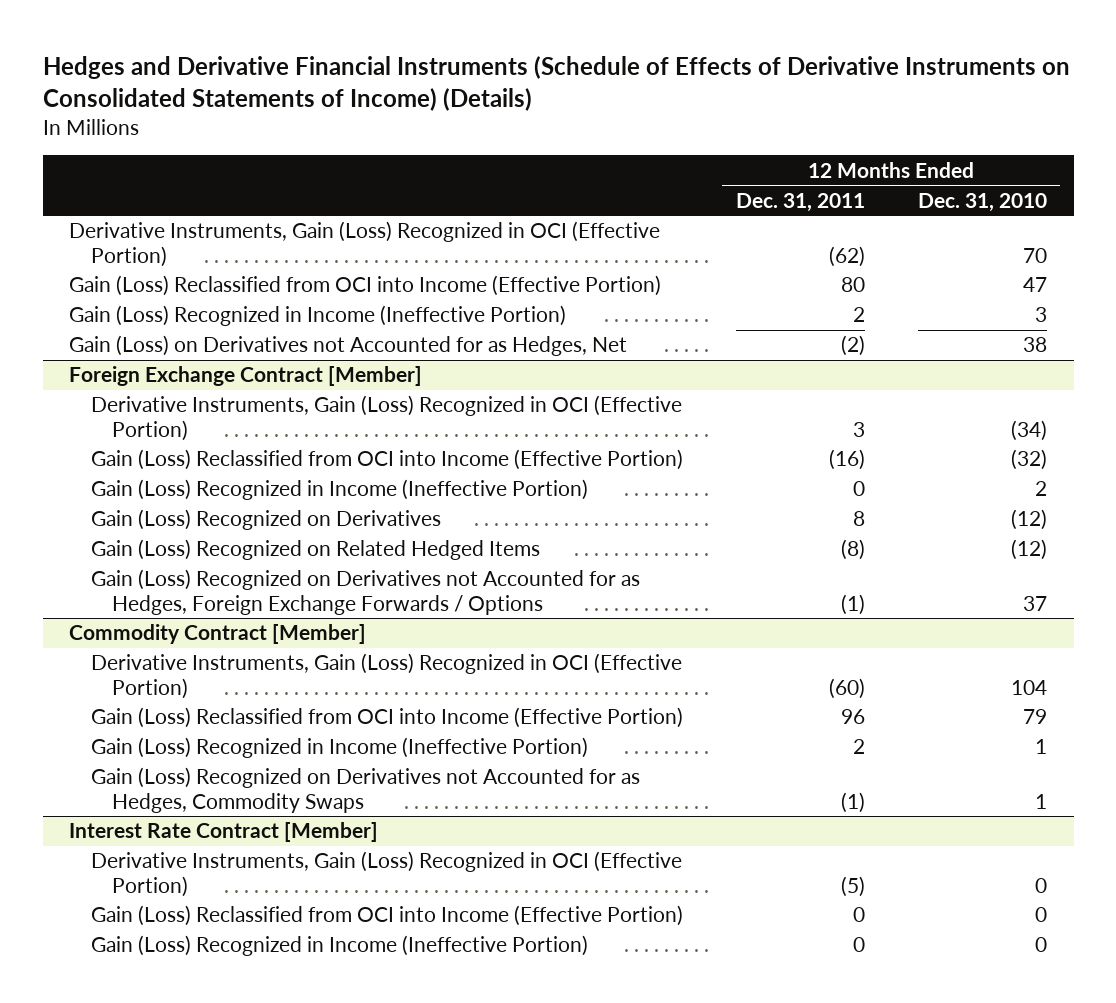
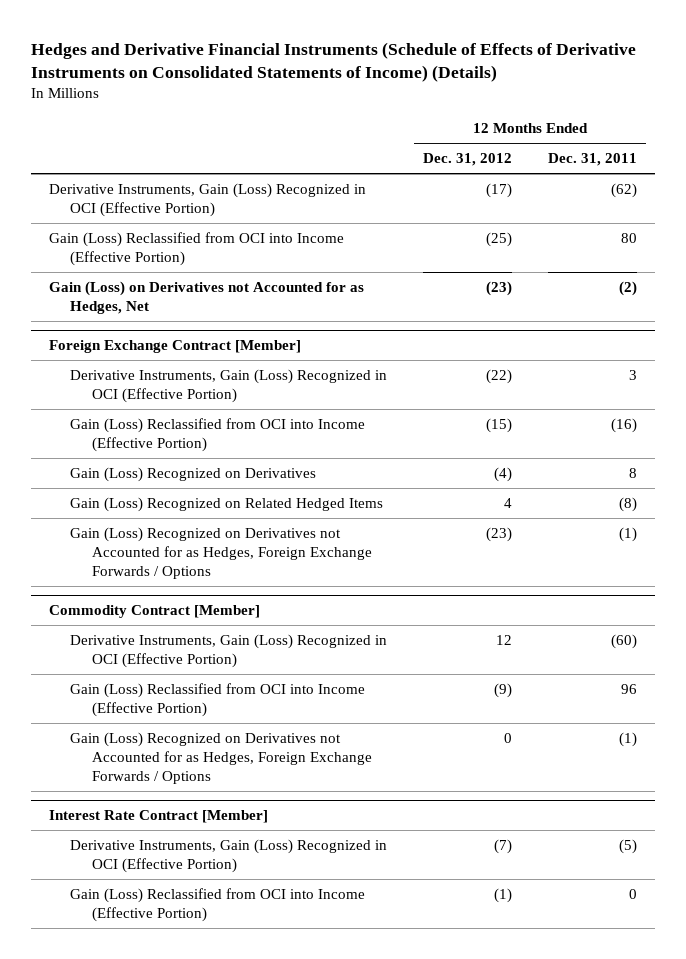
- | 12 Months Ended Dec. 31, 2011 | 12 Months Ended Dec. 31, 2010
+ | 12 Months Ended Dec. 31, 2012 | 12 Months Ended Dec. 31, 2011
- Gain (Loss) Recognized in Income (Ineffective Portion) | 2 | 3
@ Foreign Exchange Contract [Member]
- Gain (Loss) Recognized in Income (Ineffective Portion) | 0 | 2
@ Commodity Contract [Member]
- Gain (Loss) Recognized in Income (Ineffective Portion) | 2 | 1
- Gain (Loss) Recognized on Derivatives not Accounted for as Hedges, Commodity Swaps | (1) | 1
+ Gain (Loss) Recognized on Derivatives not Accounted for as Hedges, Foreign Exchange Forwards / Options | 0 | (1)
@ Interest Rate Contract [Member]
- Gain (Loss) Recognized in Income (Ineffective Portion) | 0 | 0

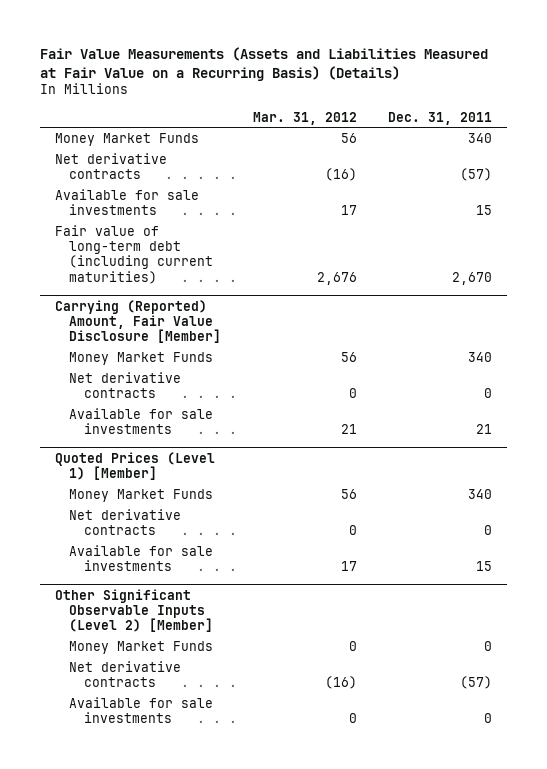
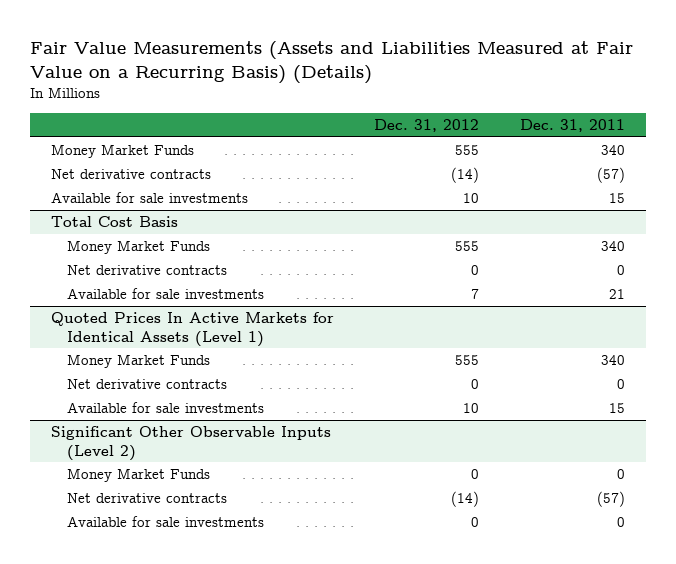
- | Mar. 31, 2012 | Dec. 31, 2011
+ | Dec. 31, 2012 | Dec. 31, 2011
- Fair value of long-term debt (including current maturities) | 2,676 | 2,670
- Carrying (Reported) Amount, Fair Value Disclosure [Member]
+ Total Cost Basis
- Quoted Prices (Level 1) [Member]
+ Quoted Prices In Active Markets for Identical Assets (Level 1)
- Other Significant Observable Inputs (Level 2) [Member]
+ Significant Other Observable Inputs (Level 2)

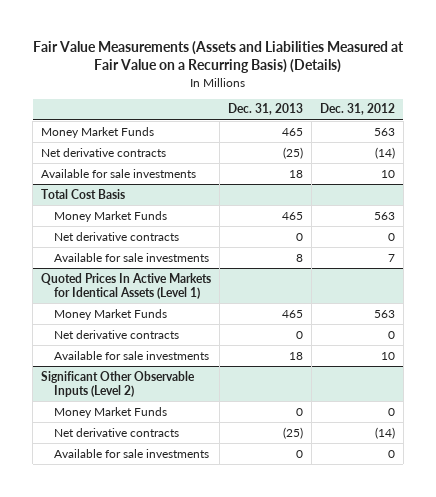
- | Dec. 31, 2012 | Dec. 31, 2011
+ | Dec. 31, 2013 | Dec. 31, 2012
- Money Market Funds | 555 | 340
+ Money Market Funds | 465 | 563
@ Total Cost Basis
- Money Market Funds | 555 | 340
+ Money Market Funds | 465 | 563
@ Quoted Prices In Active Markets for Identical Assets (Level 1)
- Money Market Funds | 555 | 340
+ Money Market Funds | 465 | 563

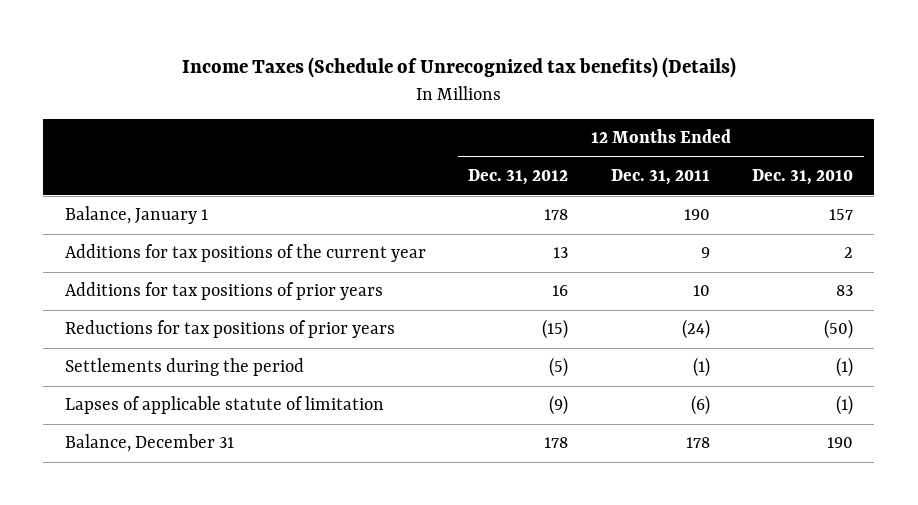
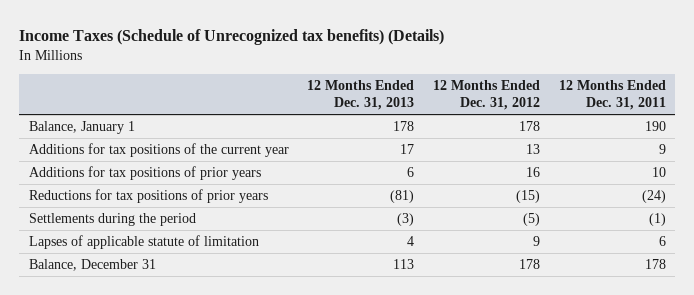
- | 12 Months Ended Dec. 31, 2012 | 12 Months Ended Dec. 31, 2011 | 12 Months Ended Dec. 31, 2010
+ | 12 Months Ended Dec. 31, 2013 | 12 Months Ended Dec. 31, 2012 | 12 Months Ended Dec. 31, 2011
- Lapses of applicable statute of limitation | (9) | (6) | (1)
+ Lapses of applicable statute of limitation | 4 | 9 | 6

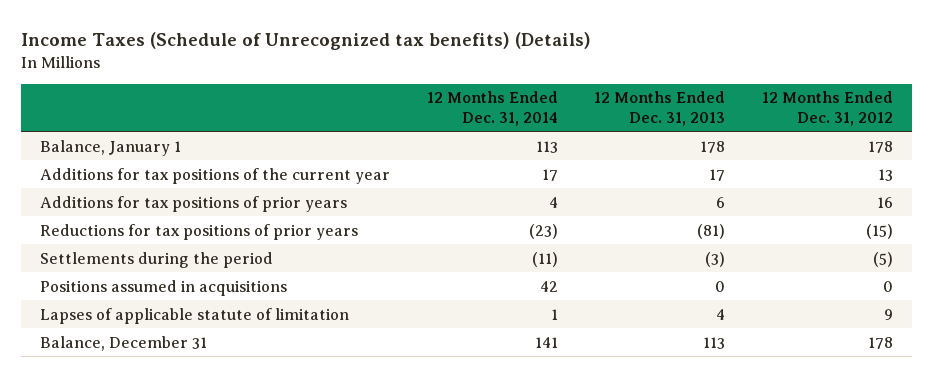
- | 12 Months Ended Dec. 31, 2013 | 12 Months Ended Dec. 31, 2012 | 12 Months Ended Dec. 31, 2011
+ | 12 Months Ended Dec. 31, 2014 | 12 Months Ended Dec. 31, 2013 | 12 Months Ended Dec. 31, 2012
+ Positions assumed in acquisitions | 42 | 0 | 0

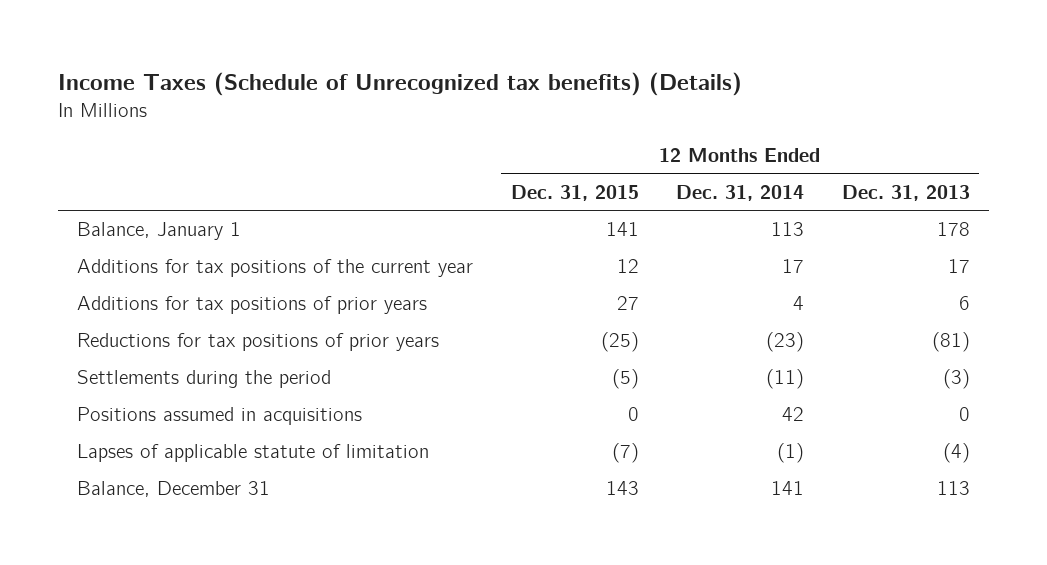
- | 12 Months Ended Dec. 31, 2014 | 12 Months Ended Dec. 31, 2013 | 12 Months Ended Dec. 31, 2012
+ | 12 Months Ended Dec. 31, 2015 | 12 Months Ended Dec. 31, 2014 | 12 Months Ended Dec. 31, 2013
- Lapses of applicable statute of limitation | 1 | 4 | 9
+ Lapses of applicable statute of limitation | (7) | (1) | (4)

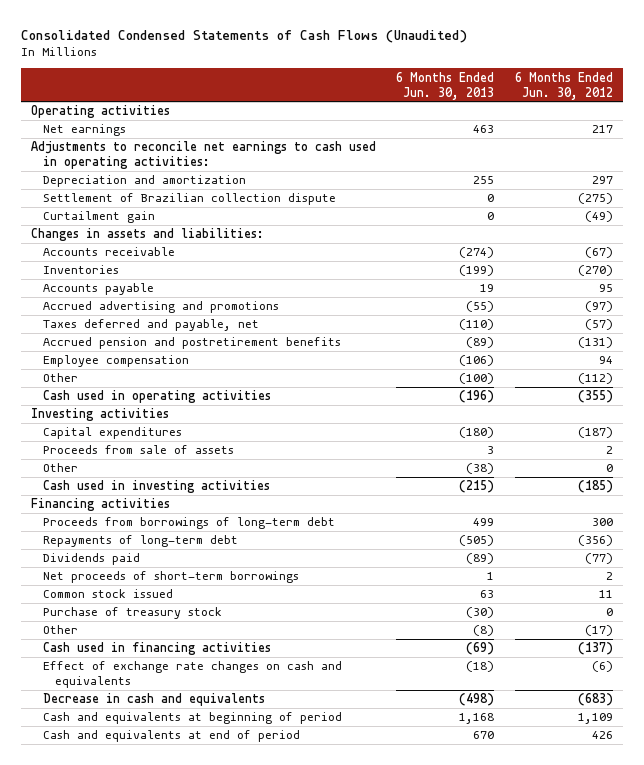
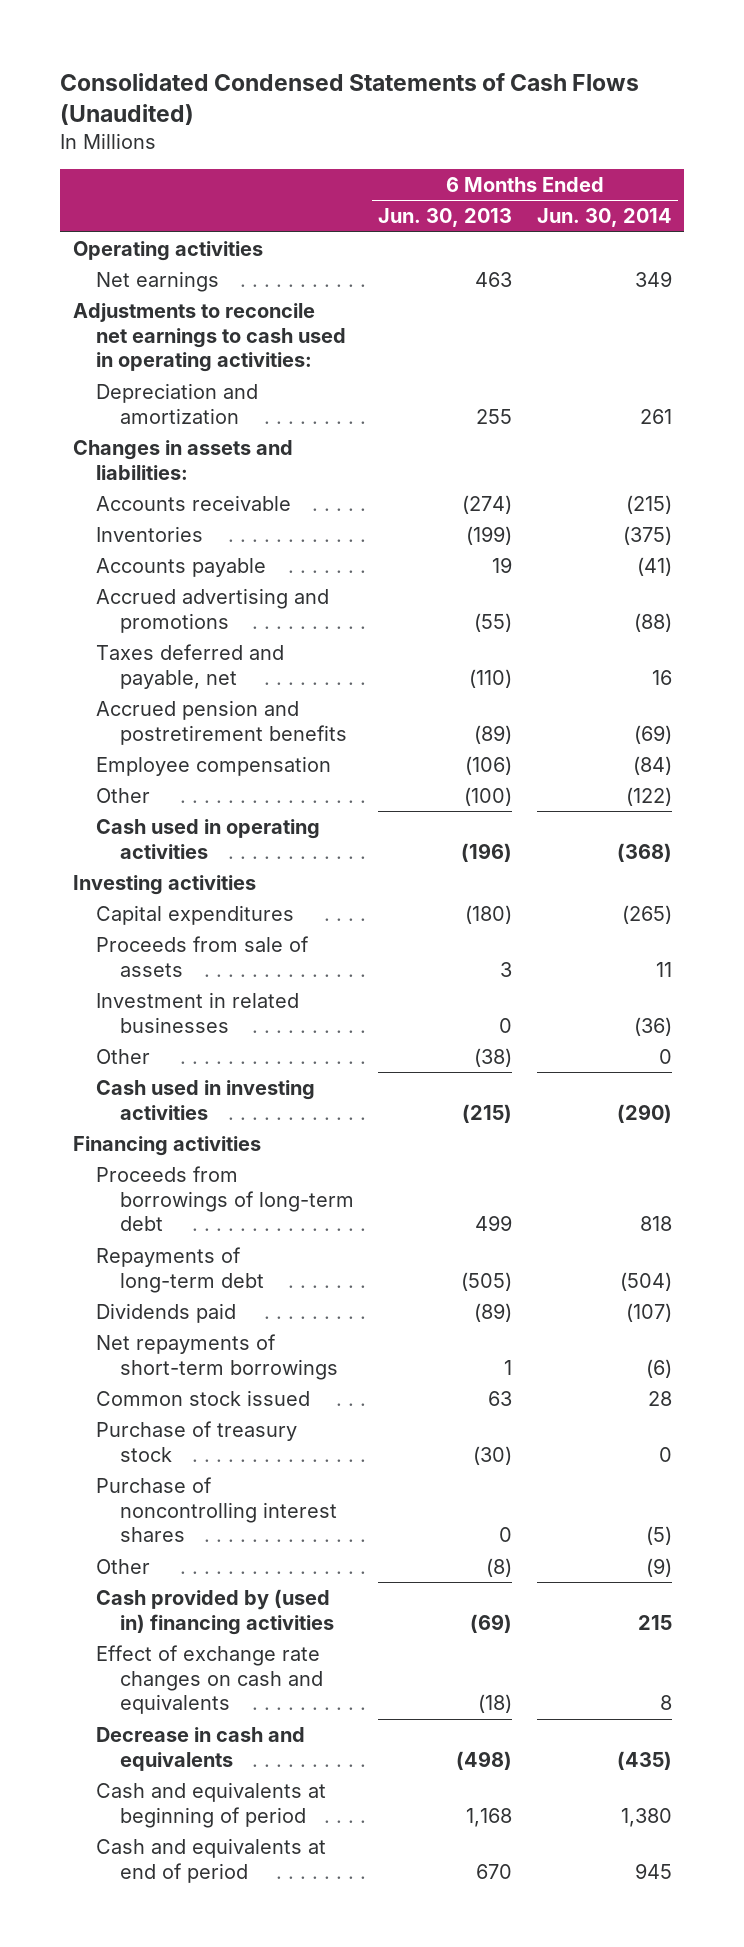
- | 6 Months Ended Jun. 30, 2013 | 6 Months Ended Jun. 30, 2012
+ | 6 Months Ended Jun. 30, 2013 | 6 Months Ended Jun. 30, 2014
- Settlement of Brazilian collection dispute | 0 | (275)
- Curtailment gain | 0 | (49)
+ Investment in related businesses | 0 | (36)
- Net proceeds of short-term borrowings | 1 | 2
+ Net repayments of short-term borrowings | 1 | (6)
+ Purchase of noncontrolling interest shares | 0 | (5)
- Cash used in financing activities | (69) | (137)
+ Cash provided by (used in) financing activities | (69) | 215

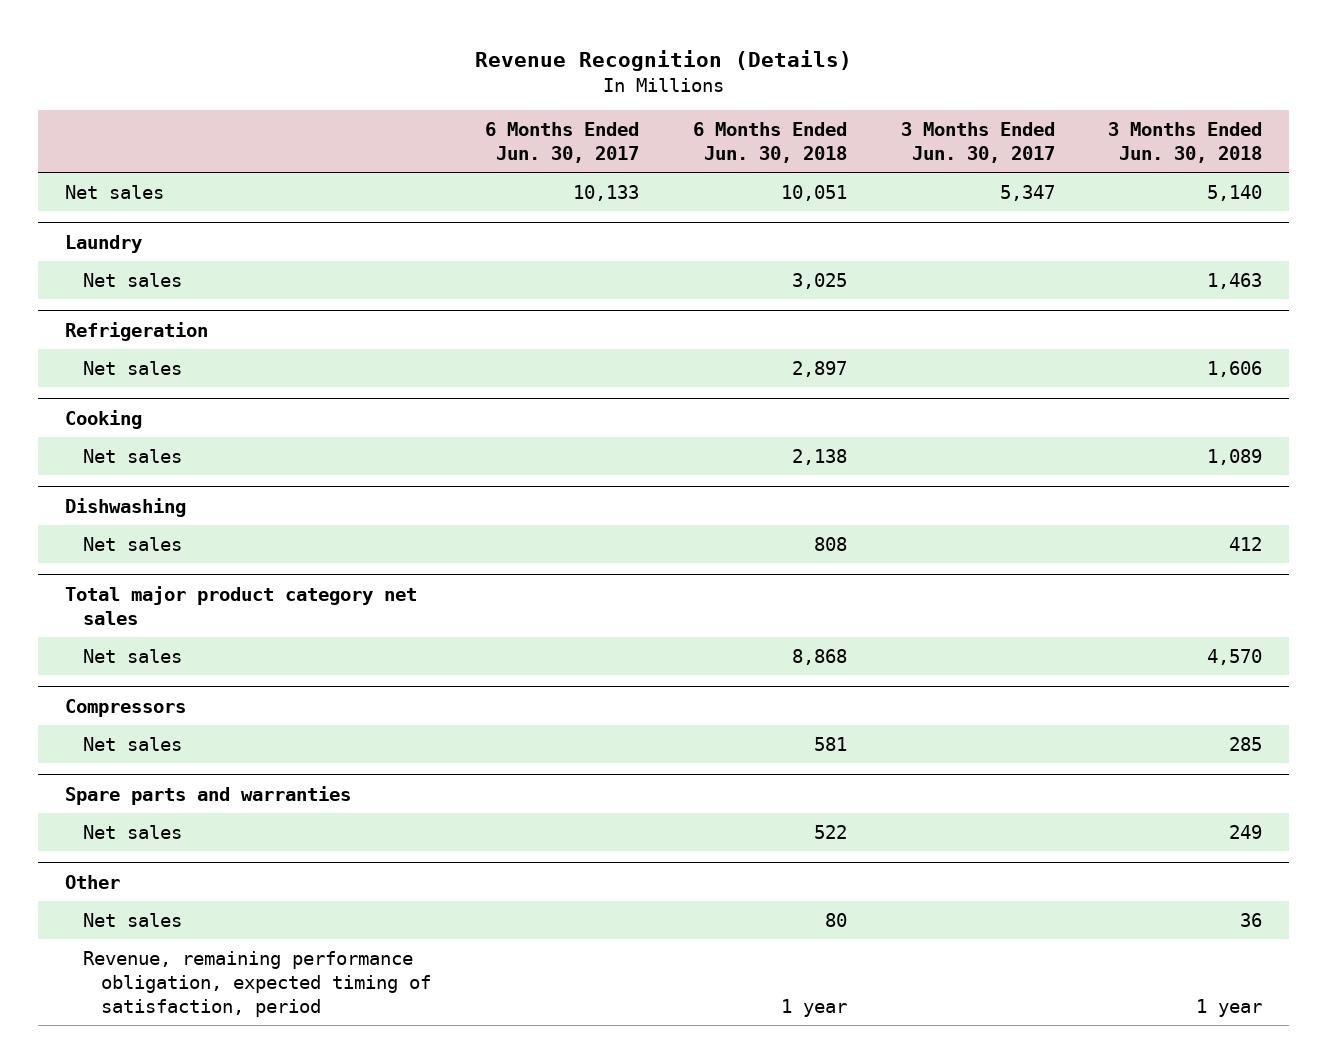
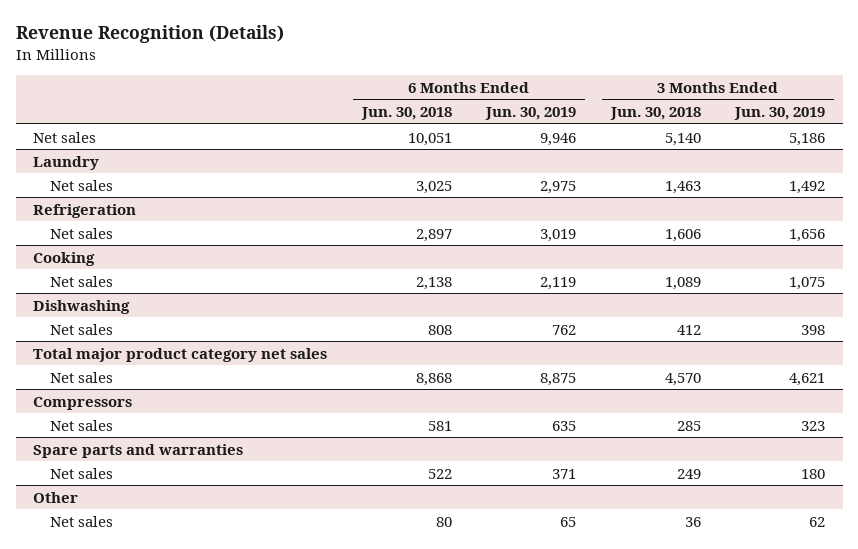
- | 6 Months Ended Jun. 30, 2017 | 6 Months Ended Jun. 30, 2018 | 3 Months Ended Jun. 30, 2017 | 3 Months Ended Jun. 30, 2018
+ | 6 Months Ended Jun. 30, 2018 | 6 Months Ended Jun. 30, 2019 | 3 Months Ended Jun. 30, 2018 | 3 Months Ended Jun. 30, 2019
@ Other
- Revenue, remaining performance obligation, expected timing of satisfaction, period | | 1 year | | 1 year

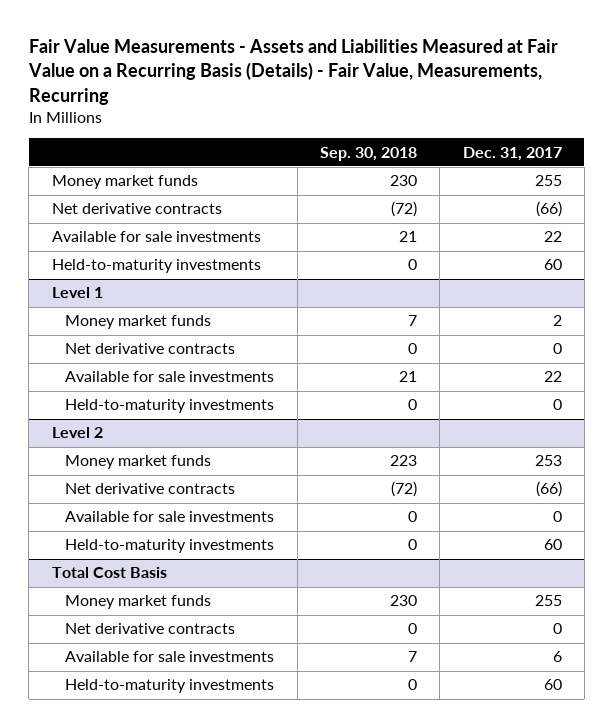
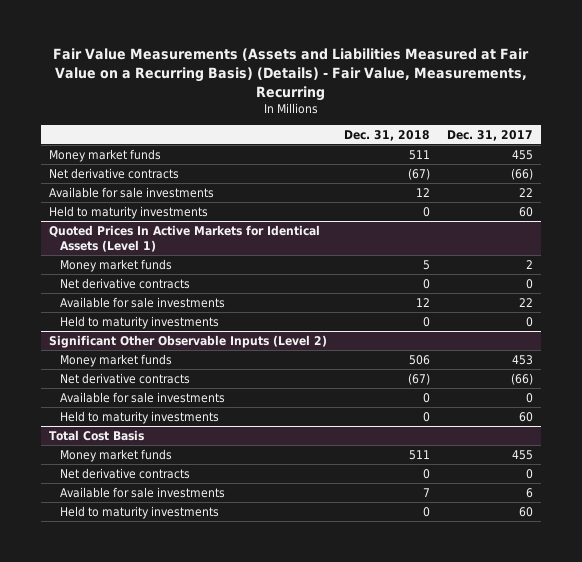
- Fair Value Measurements - Assets and Liabilities Measured at Fair Value on a Recurring Basis (Details) - Fair Value, Measurements, Recurring
+ Fair Value Measurements (Assets and Liabilities Measured at Fair Value on a Recurring Basis) (Details) - Fair Value, Measurements, Recurring
- | Sep. 30, 2018 | Dec. 31, 2017
+ | Dec. 31, 2018 | Dec. 31, 2017
- Money market funds | 230 | 255
+ Money market funds | 511 | 455
- Held-to-maturity investments | 0 | 60
- Level 1
+ Held to maturity investments | 0 | 60
+ Quoted Prices In Active Markets for Identical Assets (Level 1)
- Held-to-maturity investments | 0 | 0
- Level 2
- Money market funds | 223 | 253
+ Held to maturity investments | 0 | 0
+ Significant Other Observable Inputs (Level 2)
+ Money market funds | 506 | 453
- Held-to-maturity investments | 0 | 60
+ Held to maturity investments | 0 | 60
@ Total Cost Basis
- Money market funds | 230 | 255
+ Money market funds | 511 | 455
- Held-to-maturity investments | 0 | 60
+ Held to maturity investments | 0 | 60

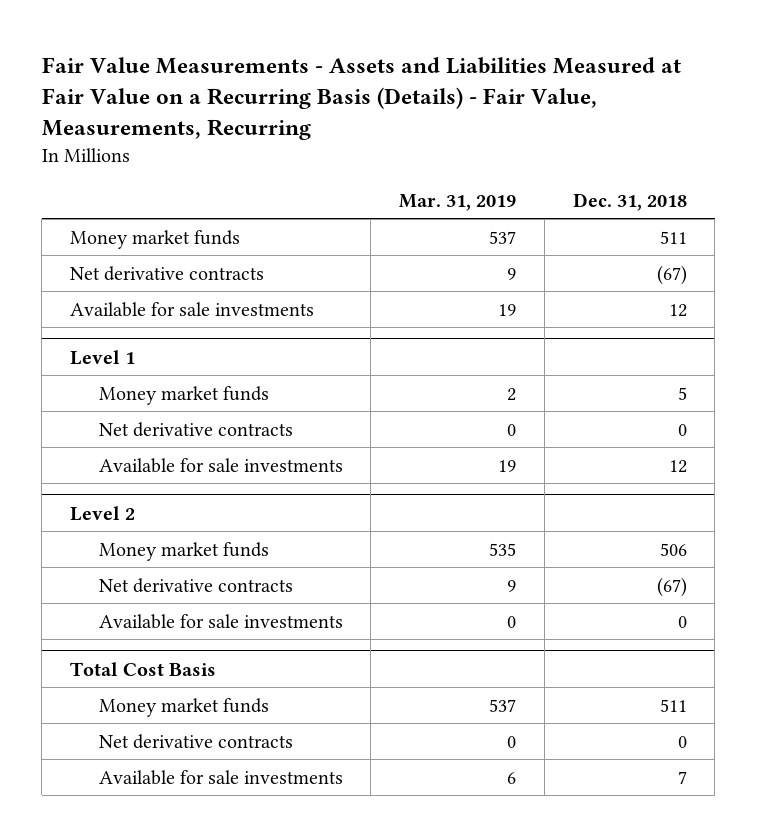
- Fair Value Measurements (Assets and Liabilities Measured at Fair Value on a Recurring Basis) (Details) - Fair Value, Measurements, Recurring
+ Fair Value Measurements - Assets and Liabilities Measured at Fair Value on a Recurring Basis (Details) - Fair Value, Measurements, Recurring
- | Dec. 31, 2018 | Dec. 31, 2017
+ | Mar. 31, 2019 | Dec. 31, 2018
- Held to maturity investments | 0 | 60
- Quoted Prices In Active Markets for Identical Assets (Level 1)
+ Level 1
- Held to maturity investments | 0 | 0
- Significant Other Observable Inputs (Level 2)
+ Level 2
- Held to maturity investments | 0 | 60
@ Total Cost Basis
- Held to maturity investments | 0 | 60

